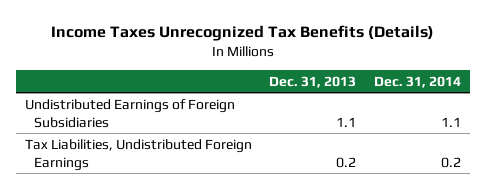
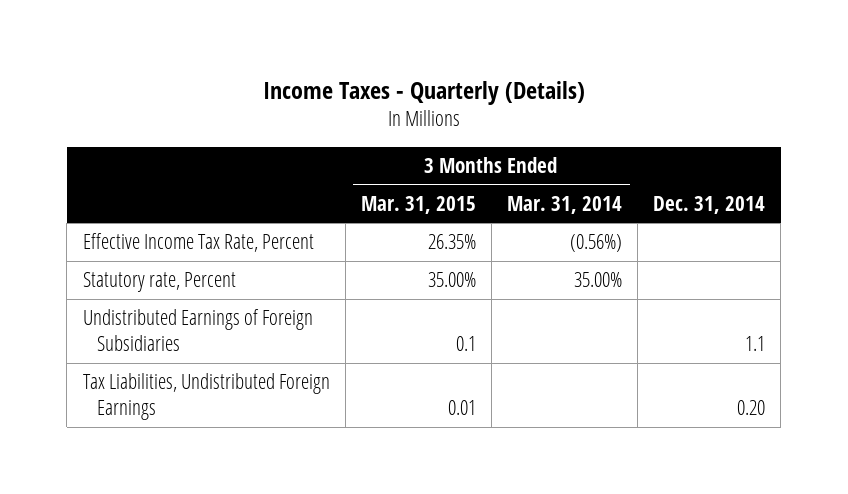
- Income Taxes Unrecognized Tax Benefits (Details)
+ Income Taxes - Quarterly (Details)
- | Dec. 31, 2013 | Dec. 31, 2014
+ | 3 Months Ended Mar. 31, 2015 | 3 Months Ended Mar. 31, 2014 | Dec. 31, 2014
+ Effective Income Tax Rate, Percent | 26.35% | (0.56%) |
+ Statutory rate, Percent | 35.00% | 35.00% |
- Tax Liabilities, Undistributed Foreign Earnings | 0.2 | 0.2
+ Tax Liabilities, Undistributed Foreign Earnings | 0.01 | | 0.20

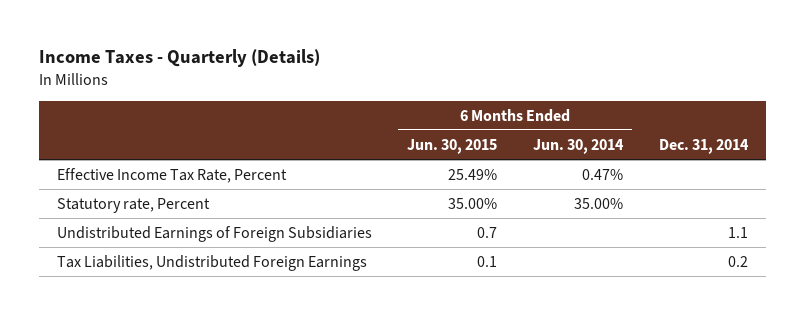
- | 3 Months Ended Mar. 31, 2015 | 3 Months Ended Mar. 31, 2014 | Dec. 31, 2014
+ | 6 Months Ended Jun. 30, 2015 | 6 Months Ended Jun. 30, 2014 | Dec. 31, 2014
- Tax Liabilities, Undistributed Foreign Earnings | 0.01 | | 0.20
+ Tax Liabilities, Undistributed Foreign Earnings | 0.1 | | 0.2

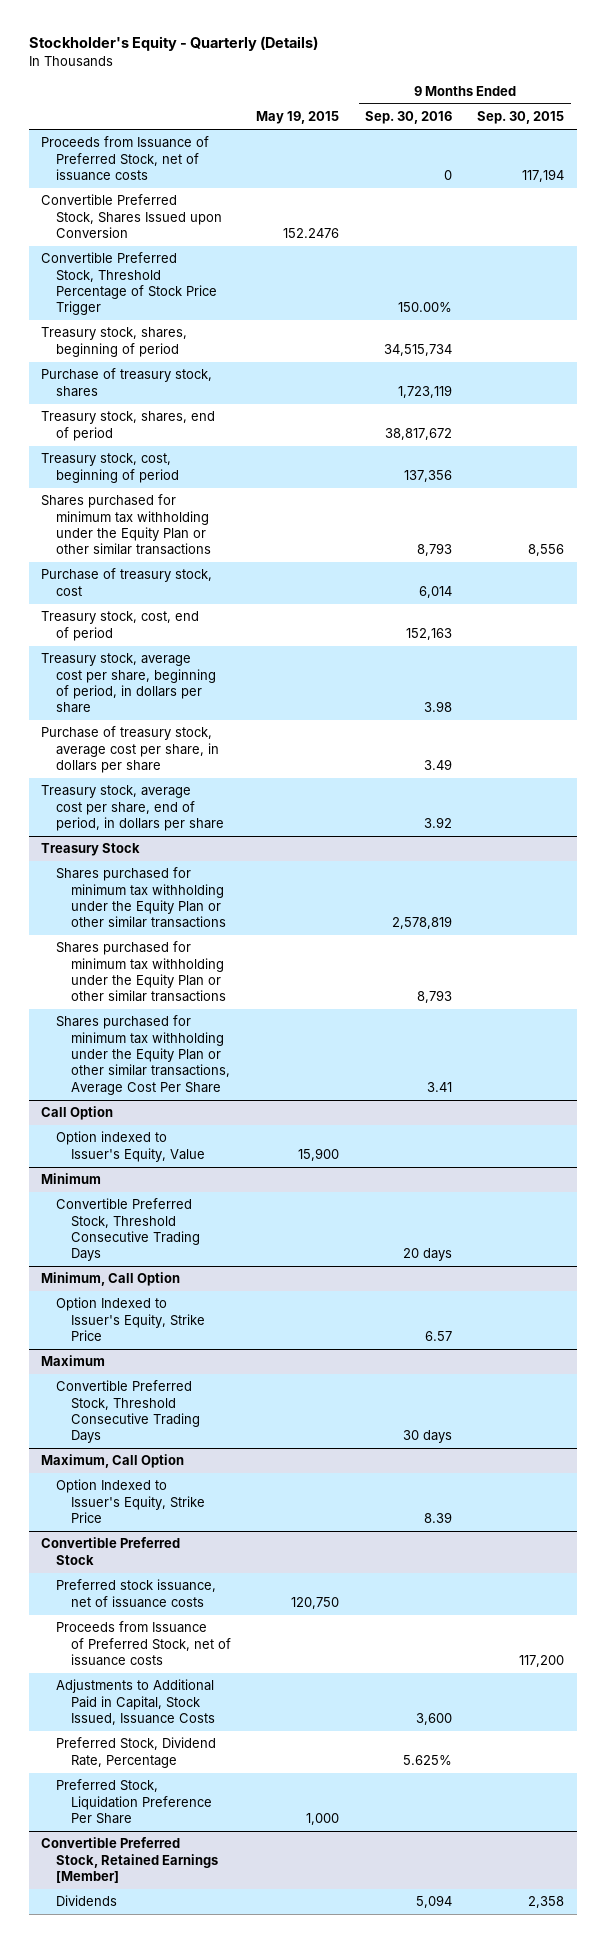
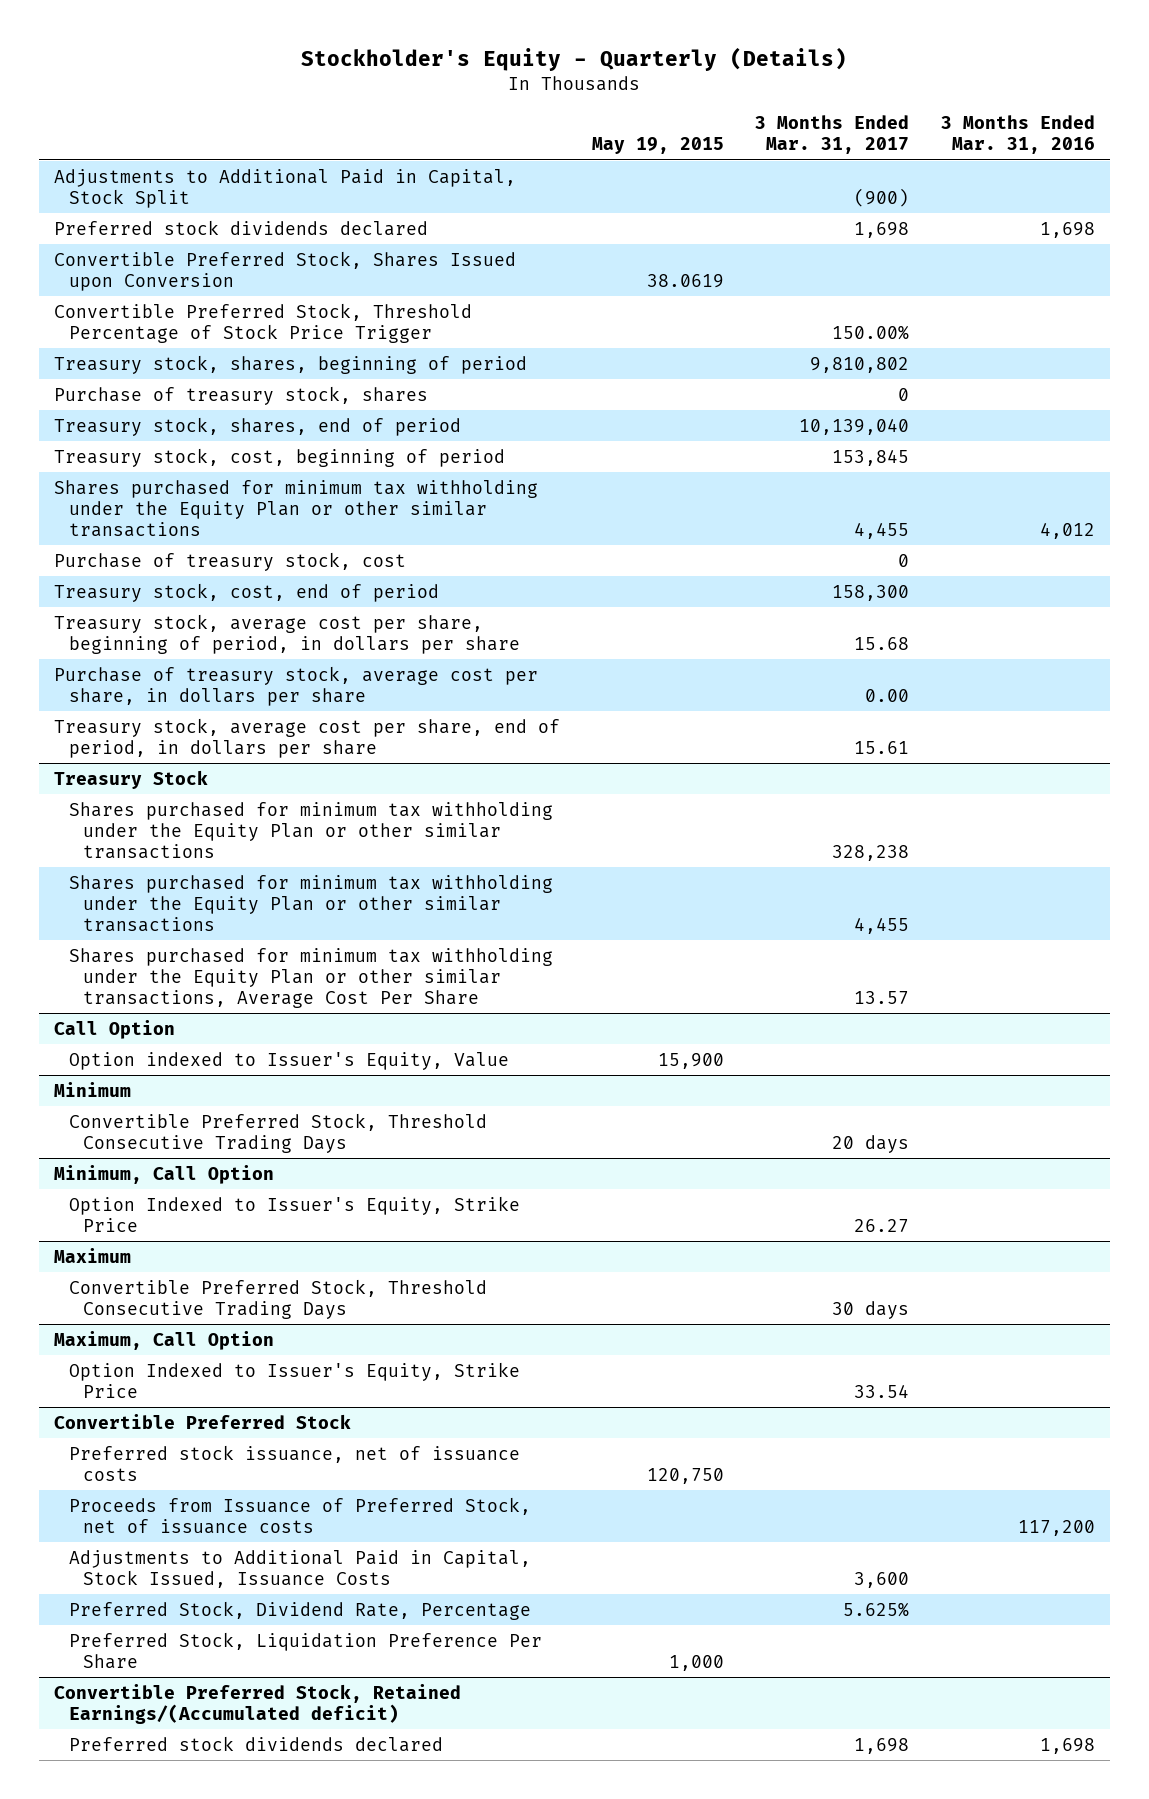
- | May 19, 2015 | 9 Months Ended Sep. 30, 2016 | 9 Months Ended Sep. 30, 2015
+ | May 19, 2015 | 3 Months Ended Mar. 31, 2017 | 3 Months Ended Mar. 31, 2016
- Proceeds from Issuance of Preferred Stock, net of issuance costs | | 0 | 117,194
- Convertible Preferred Stock, Shares Issued upon Conversion | 152.2476 | |
+ Adjustments to Additional Paid in Capital, Stock Split | | (900) |
+ Preferred stock dividends declared | | 1,698 | 1,698
+ Convertible Preferred Stock, Shares Issued upon Conversion | 38.0619 | |
- Convertible Preferred Stock, Retained Earnings [Member]
- Dividends | | 5,094 | 2,358
+ Convertible Preferred Stock, Retained Earnings/(Accumulated deficit)
+ Preferred stock dividends declared | | 1,698 | 1,698

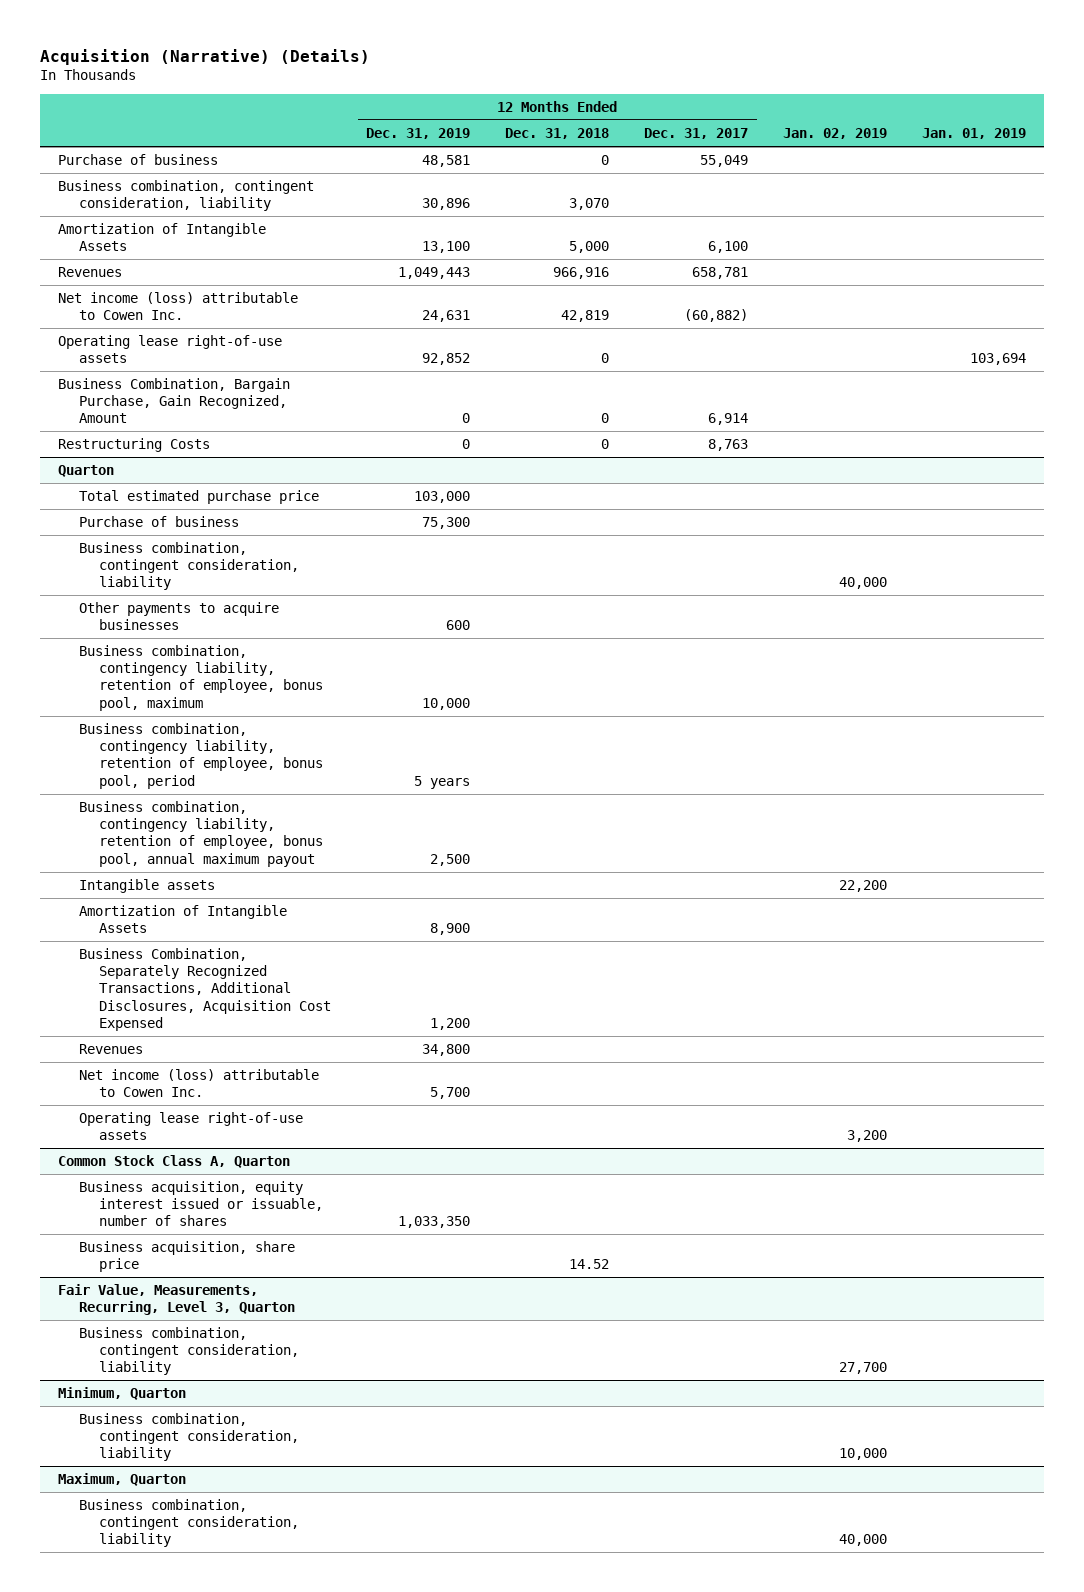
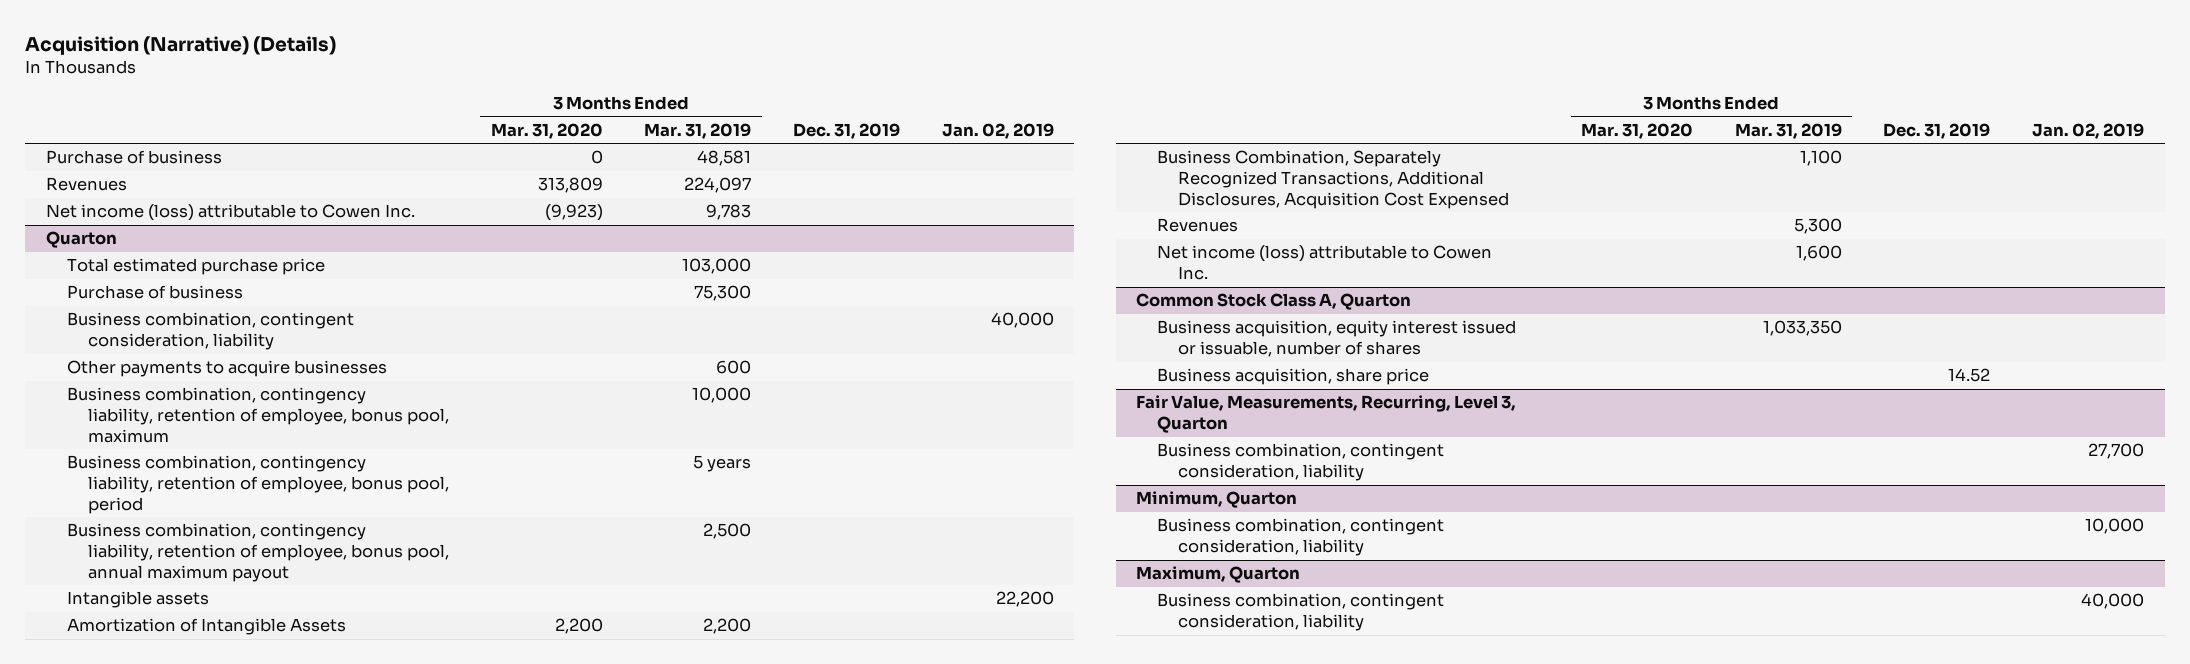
- | 12 Months Ended Dec. 31, 2019 | 12 Months Ended Dec. 31, 2018 | 12 Months Ended Dec. 31, 2017 | Jan. 02, 2019 | Jan. 01, 2019
+ | 3 Months Ended Mar. 31, 2020 | 3 Months Ended Mar. 31, 2019 | Dec. 31, 2019 | Jan. 02, 2019
- Business combination, contingent consideration, liability | 30,896 | 3,070 | | |
- Amortization of Intangible Assets | 13,100 | 5,000 | 6,100 | |
- Operating lease right-of-use assets | 92,852 | 0 | | | 103,694
- Business Combination, Bargain Purchase, Gain Recognized, Amount | 0 | 0 | 6,914 | |
- Restructuring Costs | 0 | 0 | 8,763 | |
@ Quarton
- Operating lease right-of-use assets | | | | 3,200 |

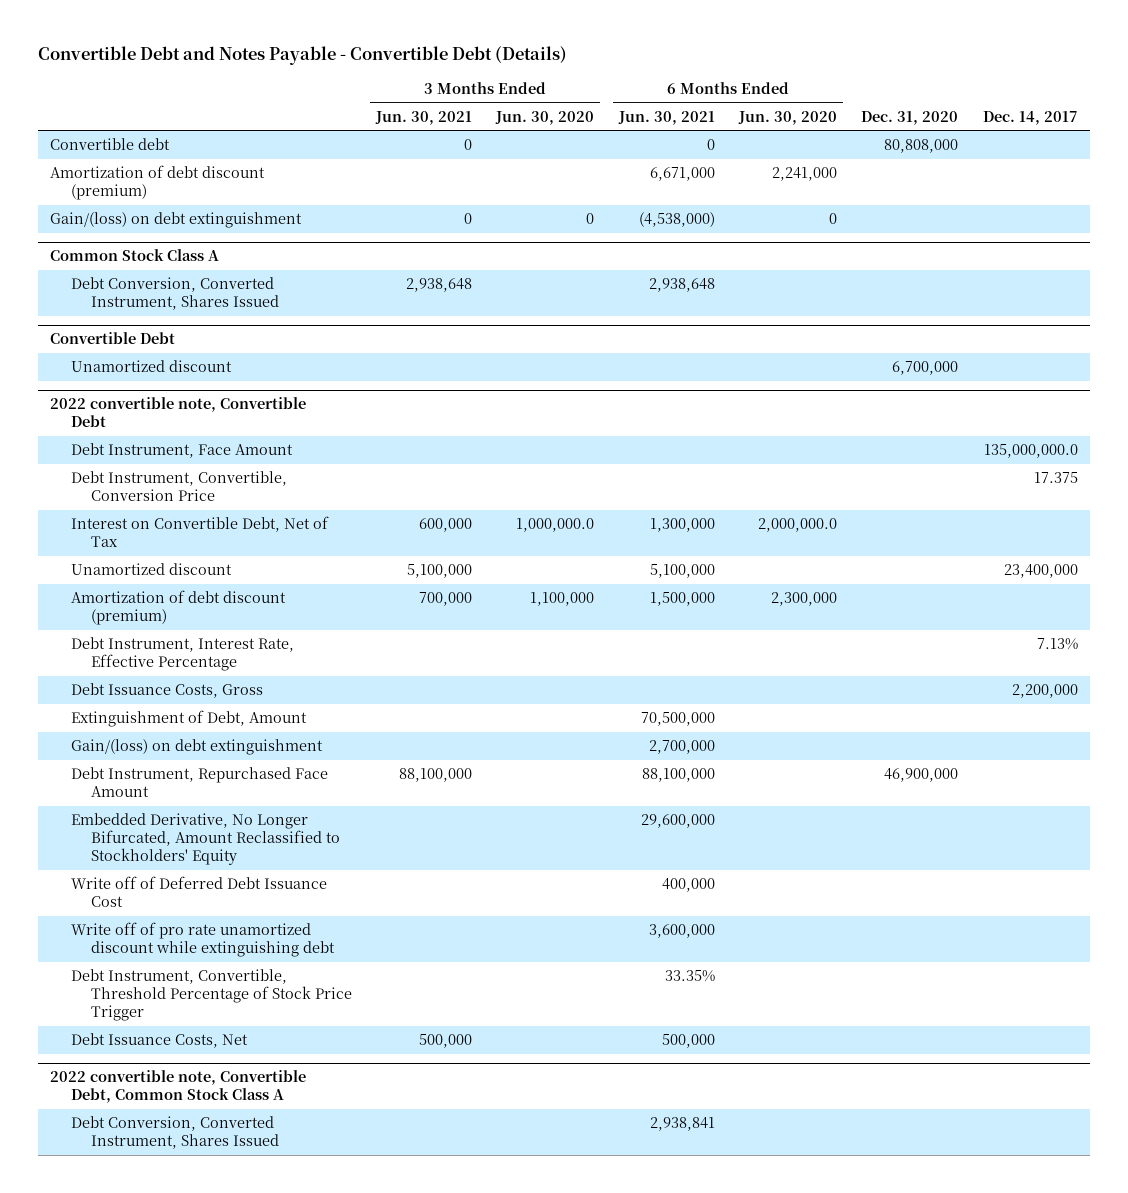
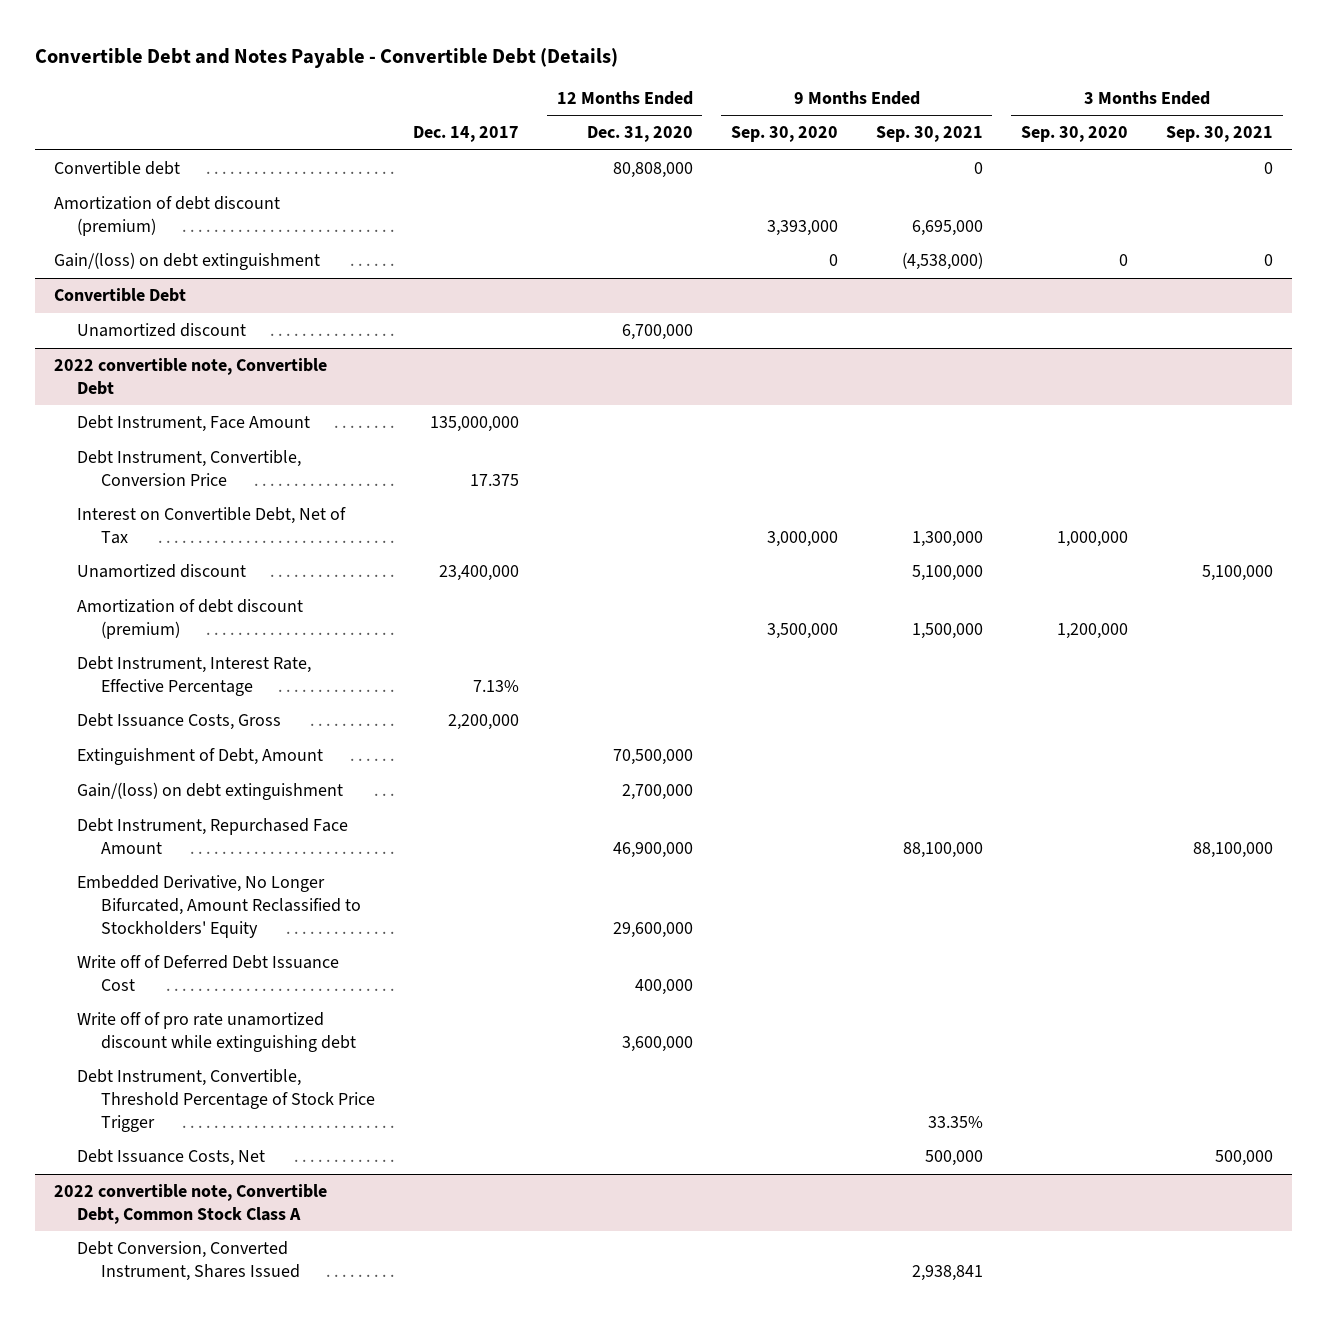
- | 3 Months Ended Jun. 30, 2021 | 3 Months Ended Jun. 30, 2020 | 6 Months Ended Jun. 30, 2021 | 6 Months Ended Jun. 30, 2020 | Dec. 31, 2020 | Dec. 14, 2017
+ | Dec. 14, 2017 | 12 Months Ended Dec. 31, 2020 | 9 Months Ended Sep. 30, 2020 | 9 Months Ended Sep. 30, 2021 | 3 Months Ended Sep. 30, 2020 | 3 Months Ended Sep. 30, 2021
- Common Stock Class A
- Debt Conversion, Converted Instrument, Shares Issued | 2,938,648 | | 2,938,648 | | |
@ 2022 convertible note, Convertible Debt
- Debt Instrument, Face Amount | | | | | | 135,000,000.0
+ Debt Instrument, Face Amount | 135,000,000 | | | | |

